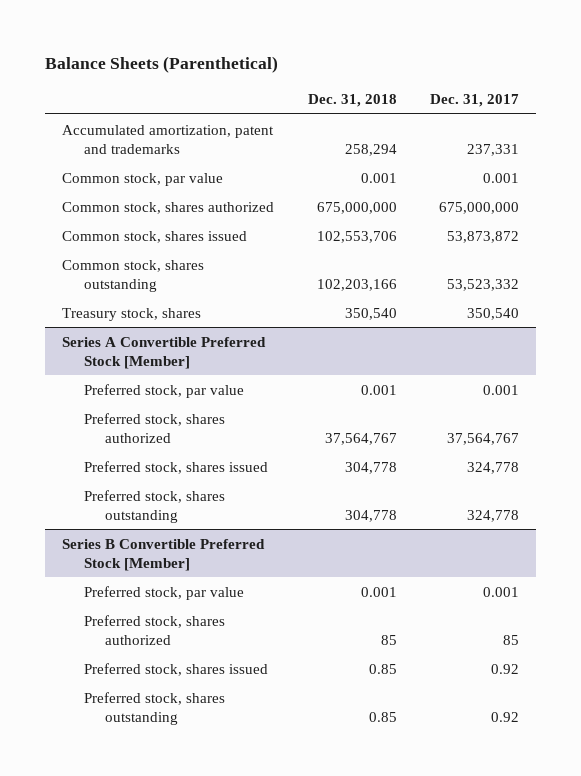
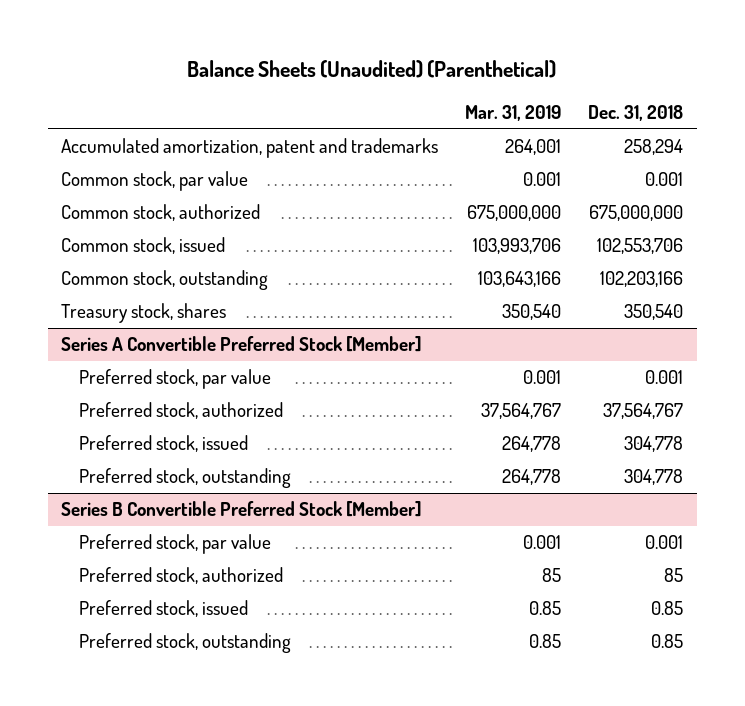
- Balance Sheets (Parenthetical)
+ Balance Sheets (Unaudited) (Parenthetical)
- | Dec. 31, 2018 | Dec. 31, 2017
+ | Mar. 31, 2019 | Dec. 31, 2018
- Common stock, shares authorized | 675,000,000 | 675,000,000
- Common stock, shares issued | 102,553,706 | 53,873,872
- Common stock, shares outstanding | 102,203,166 | 53,523,332
+ Common stock, authorized | 675,000,000 | 675,000,000
+ Common stock, issued | 103,993,706 | 102,553,706
+ Common stock, outstanding | 103,643,166 | 102,203,166
@ Series A Convertible Preferred Stock [Member]
- Preferred stock, shares authorized | 37,564,767 | 37,564,767
- Preferred stock, shares issued | 304,778 | 324,778
- Preferred stock, shares outstanding | 304,778 | 324,778
+ Preferred stock, authorized | 37,564,767 | 37,564,767
+ Preferred stock, issued | 264,778 | 304,778
+ Preferred stock, outstanding | 264,778 | 304,778
@ Series B Convertible Preferred Stock [Member]
- Preferred stock, shares authorized | 85 | 85
- Preferred stock, shares issued | 0.85 | 0.92
- Preferred stock, shares outstanding | 0.85 | 0.92
+ Preferred stock, authorized | 85 | 85
+ Preferred stock, issued | 0.85 | 0.85
+ Preferred stock, outstanding | 0.85 | 0.85

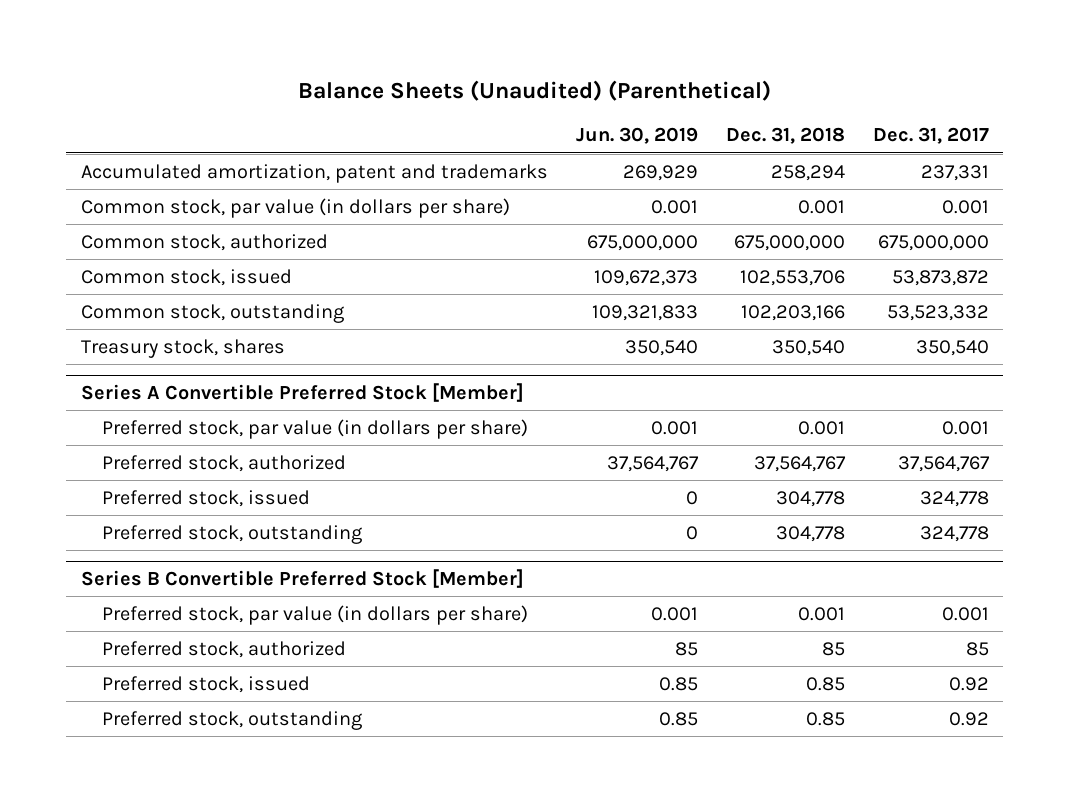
- | Mar. 31, 2019 | Dec. 31, 2018
+ | Jun. 30, 2019 | Dec. 31, 2018 | Dec. 31, 2017
- Common stock, par value | 0.001 | 0.001
+ Common stock, par value (in dollars per share) | 0.001 | 0.001 | 0.001
@ Series A Convertible Preferred Stock [Member]
- Preferred stock, par value | 0.001 | 0.001
+ Preferred stock, par value (in dollars per share) | 0.001 | 0.001 | 0.001
@ Series B Convertible Preferred Stock [Member]
- Preferred stock, par value | 0.001 | 0.001
+ Preferred stock, par value (in dollars per share) | 0.001 | 0.001 | 0.001

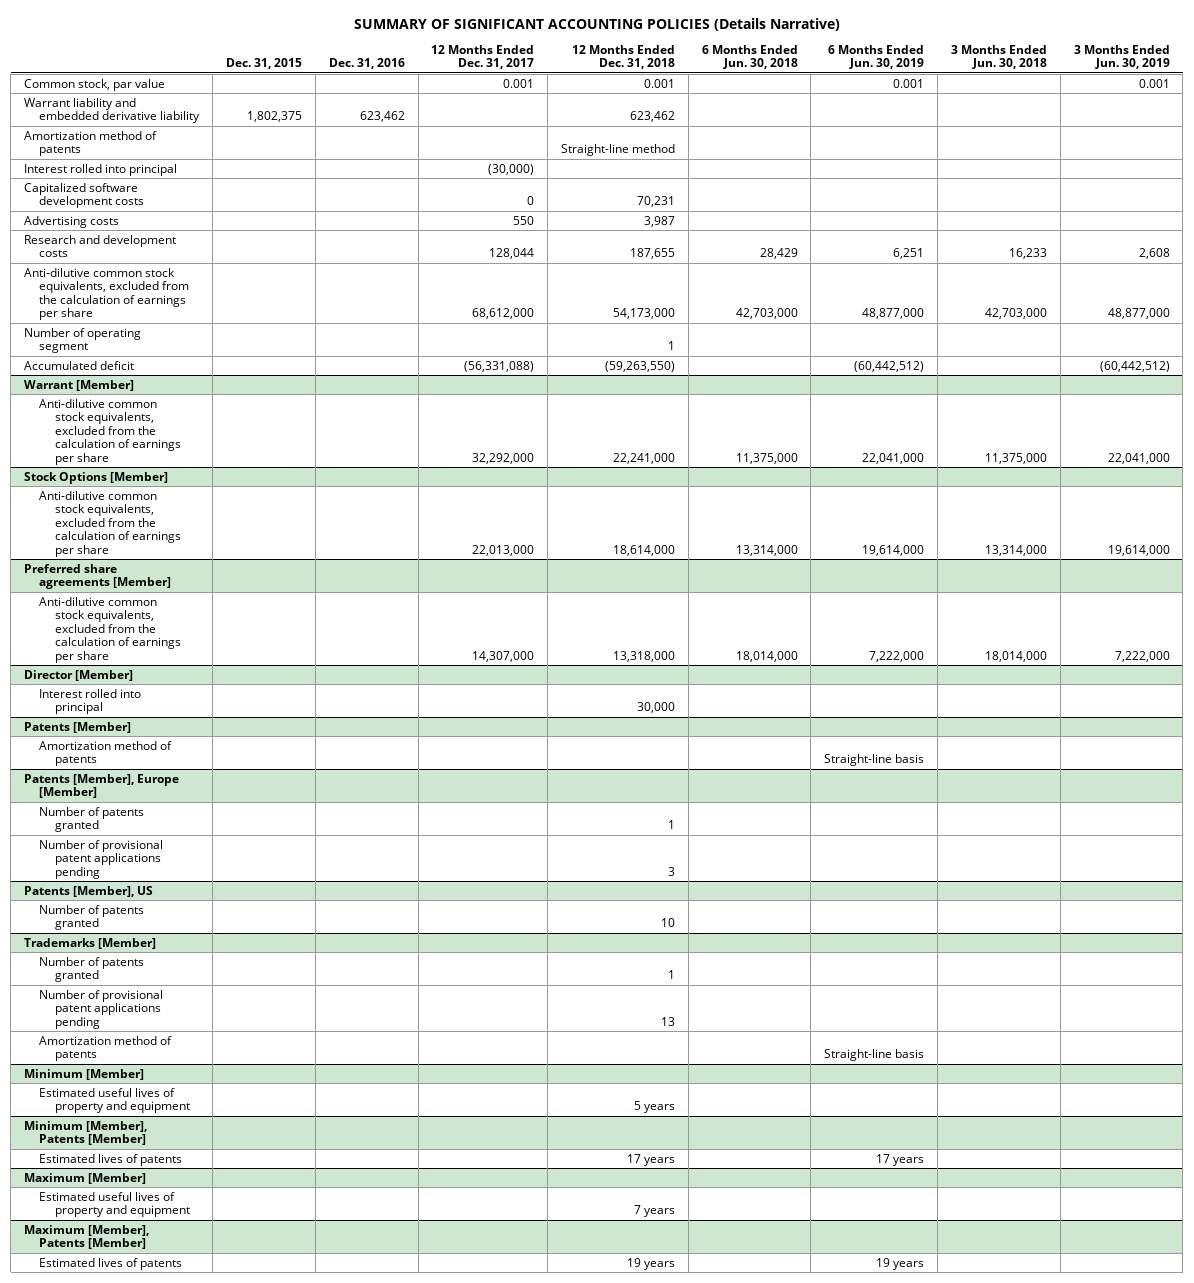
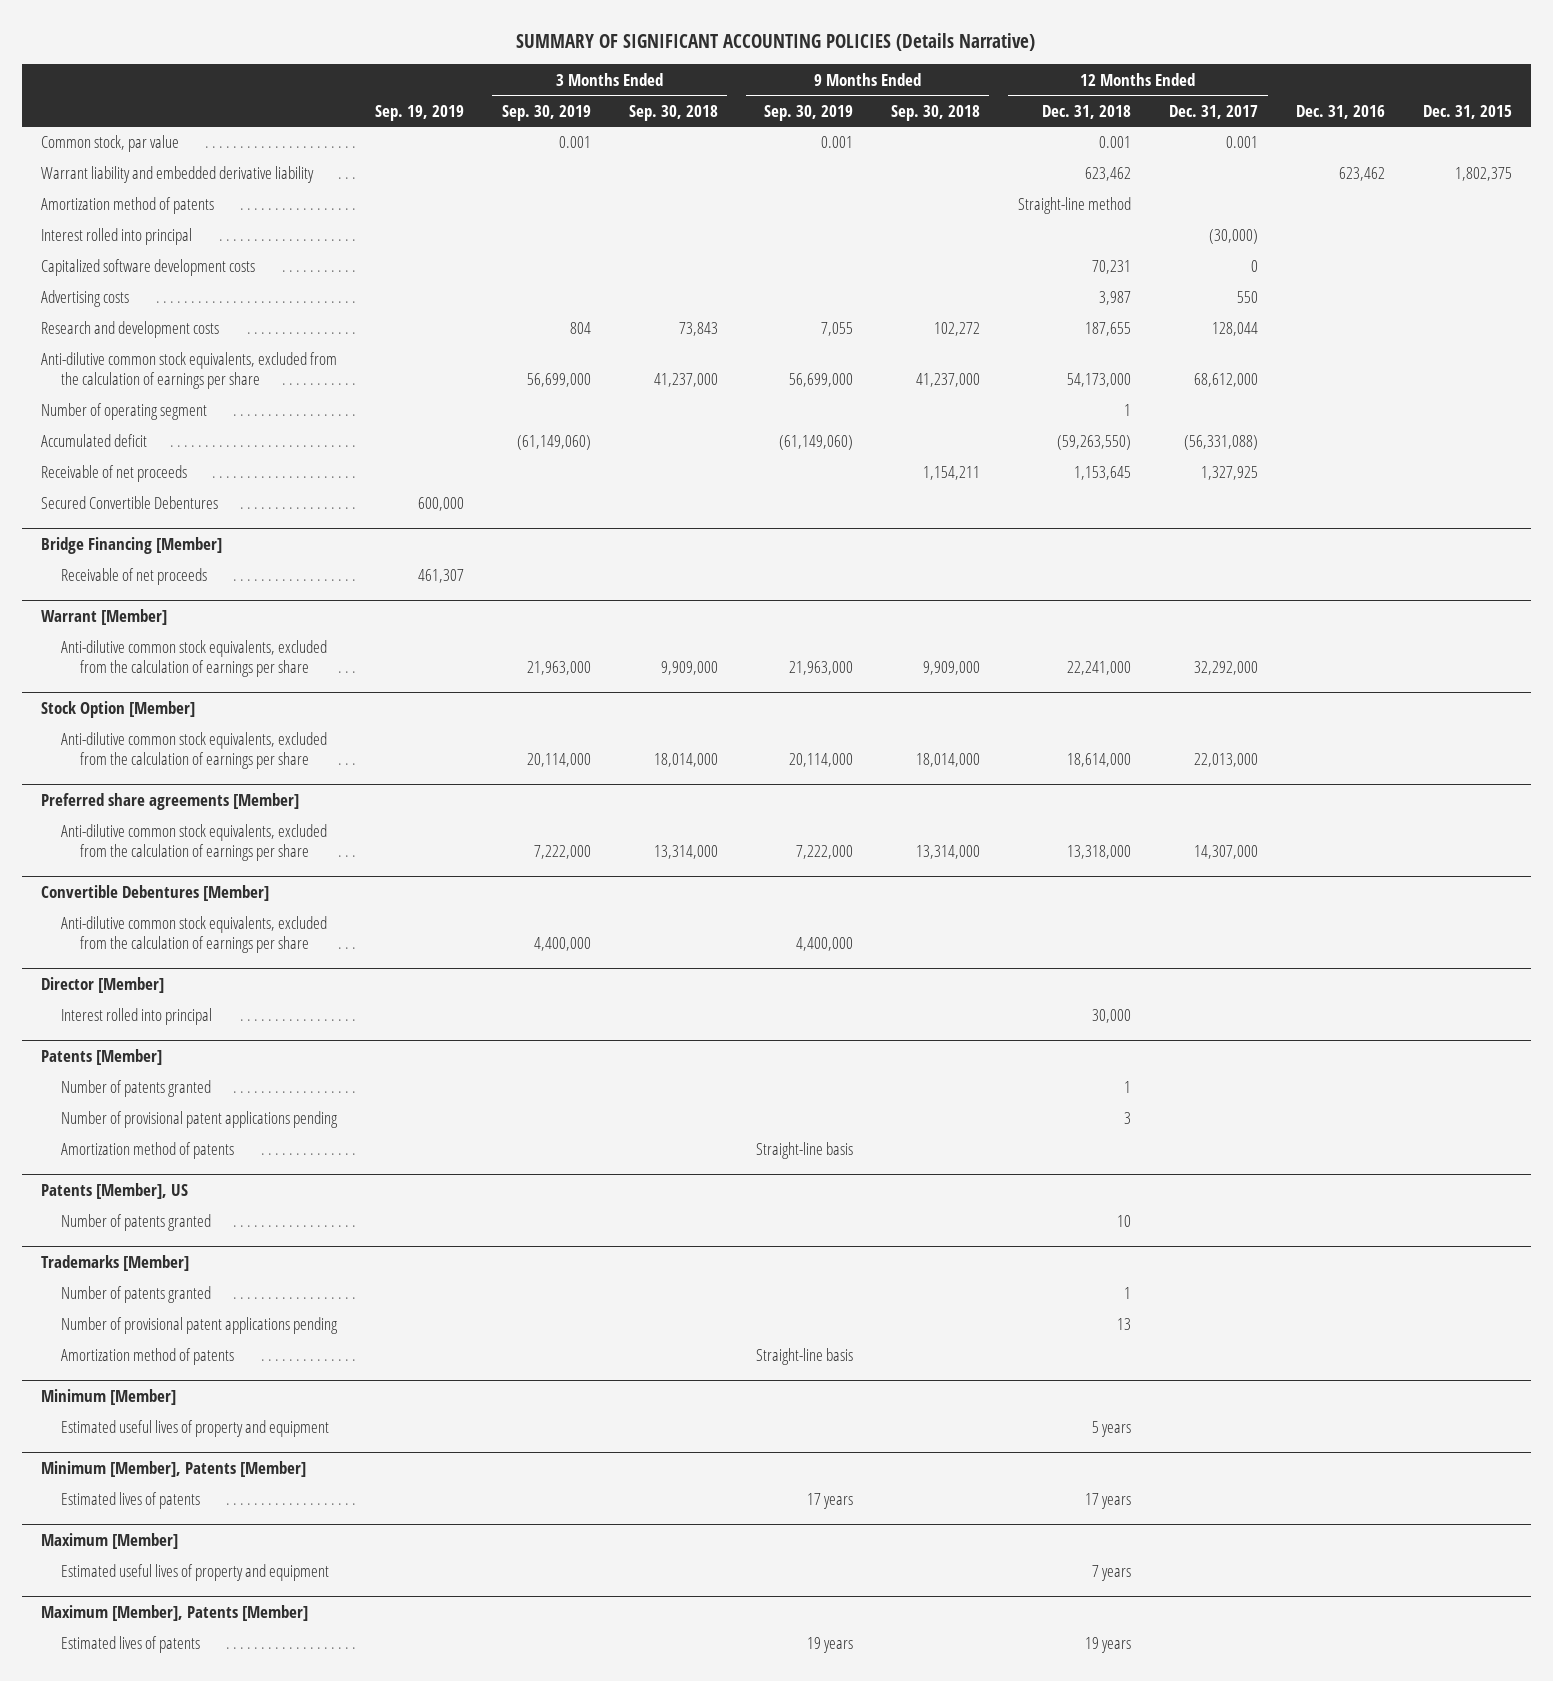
- | Dec. 31, 2015 | Dec. 31, 2016 | 12 Months Ended Dec. 31, 2017 | 12 Months Ended Dec. 31, 2018 | 6 Months Ended Jun. 30, 2018 | 6 Months Ended Jun. 30, 2019 | 3 Months Ended Jun. 30, 2018 | 3 Months Ended Jun. 30, 2019
+ | Sep. 19, 2019 | 3 Months Ended Sep. 30, 2019 | 3 Months Ended Sep. 30, 2018 | 9 Months Ended Sep. 30, 2019 | 9 Months Ended Sep. 30, 2018 | 12 Months Ended Dec. 31, 2018 | 12 Months Ended Dec. 31, 2017 | Dec. 31, 2016 | Dec. 31, 2015
+ Receivable of net proceeds | | | | | 1,154,211 | 1,153,645 | 1,327,925 | |
+ Secured Convertible Debentures | 600,000 | | | | | | | |
+ Bridge Financing [Member]
+ Receivable of net proceeds | 461,307 | | | | | | | |
- Stock Options [Member]
+ Stock Option [Member]
+ Convertible Debentures [Member]
+ Anti-dilutive common stock equivalents, excluded from the calculation of earnings per share | | 4,400,000 | | 4,400,000 | | | | |
- Patents [Member], Europe [Member]
@ Patents [Member]
moved down: Amortization method of patents | | | | Straight-line basis | | | | |

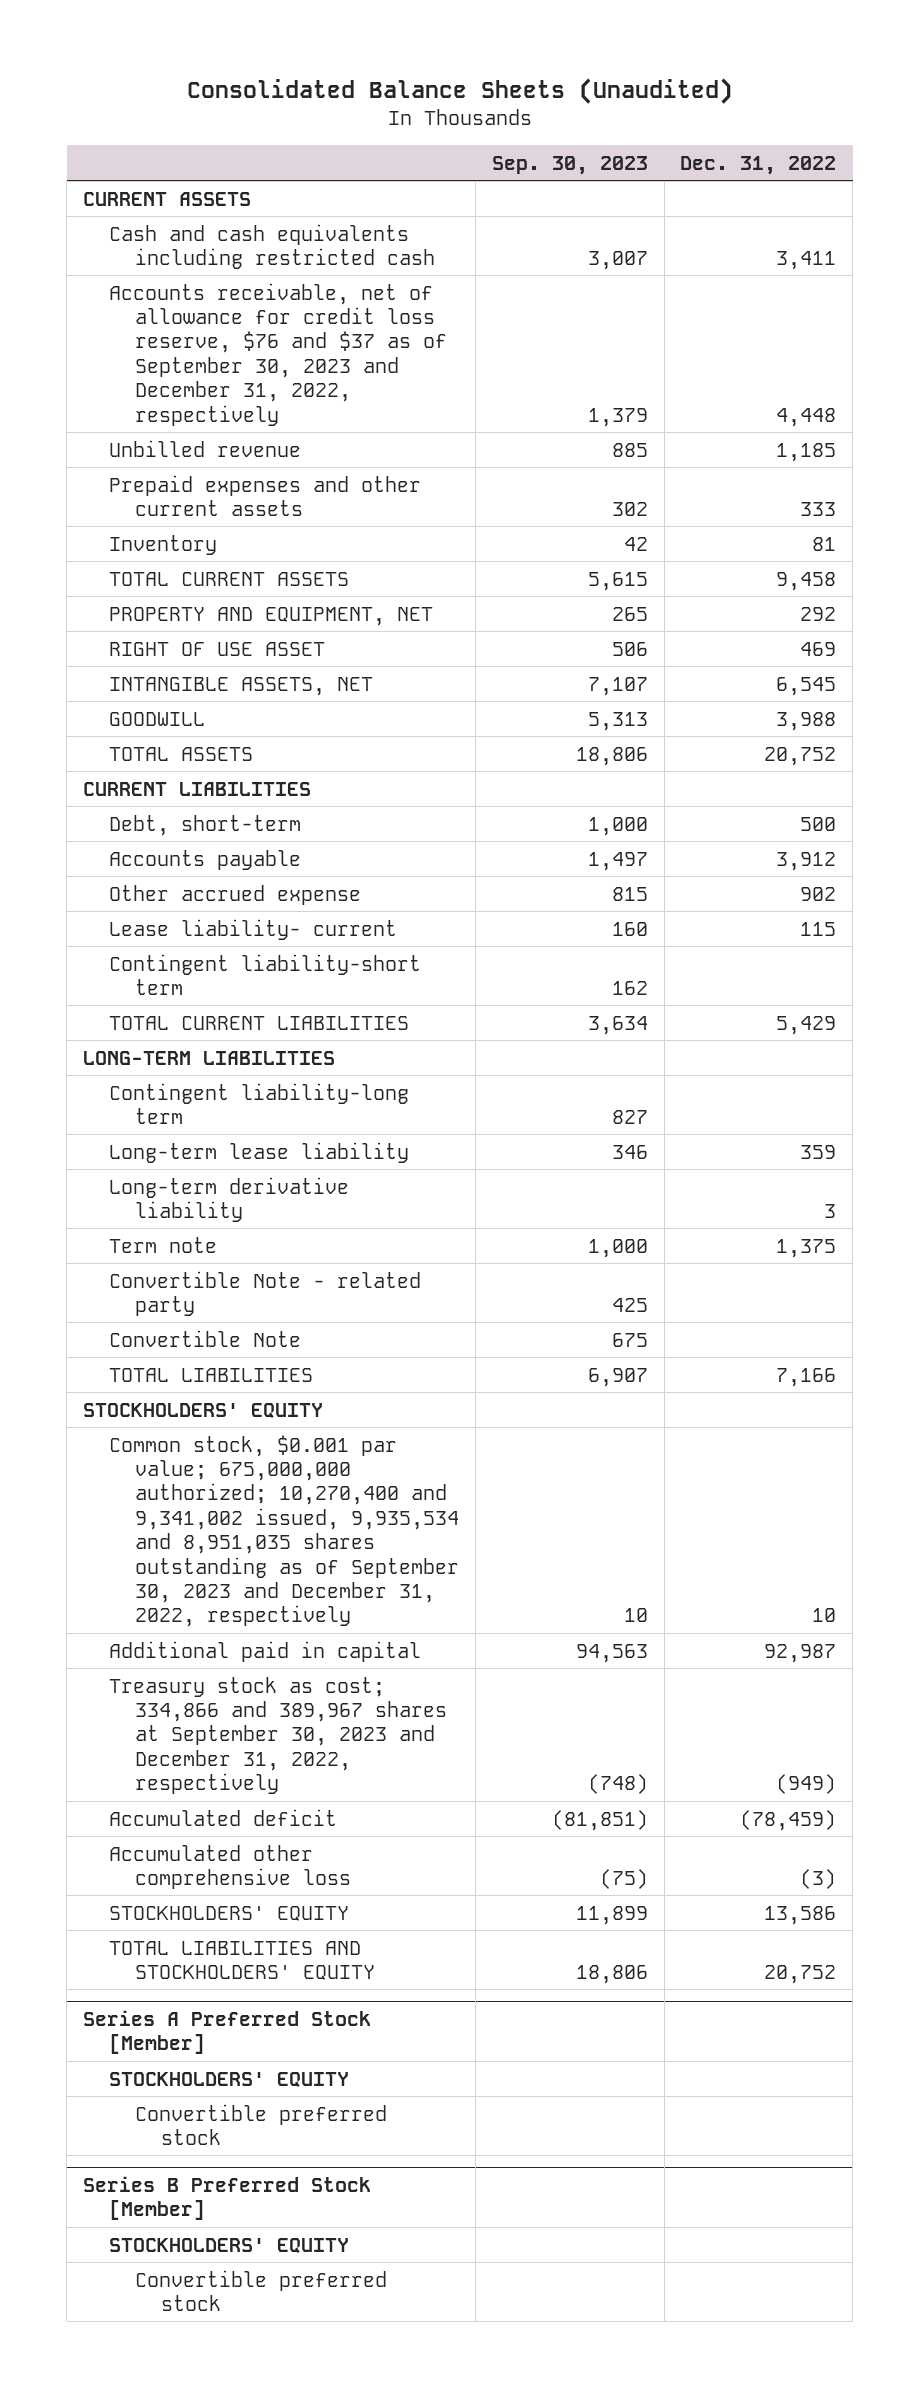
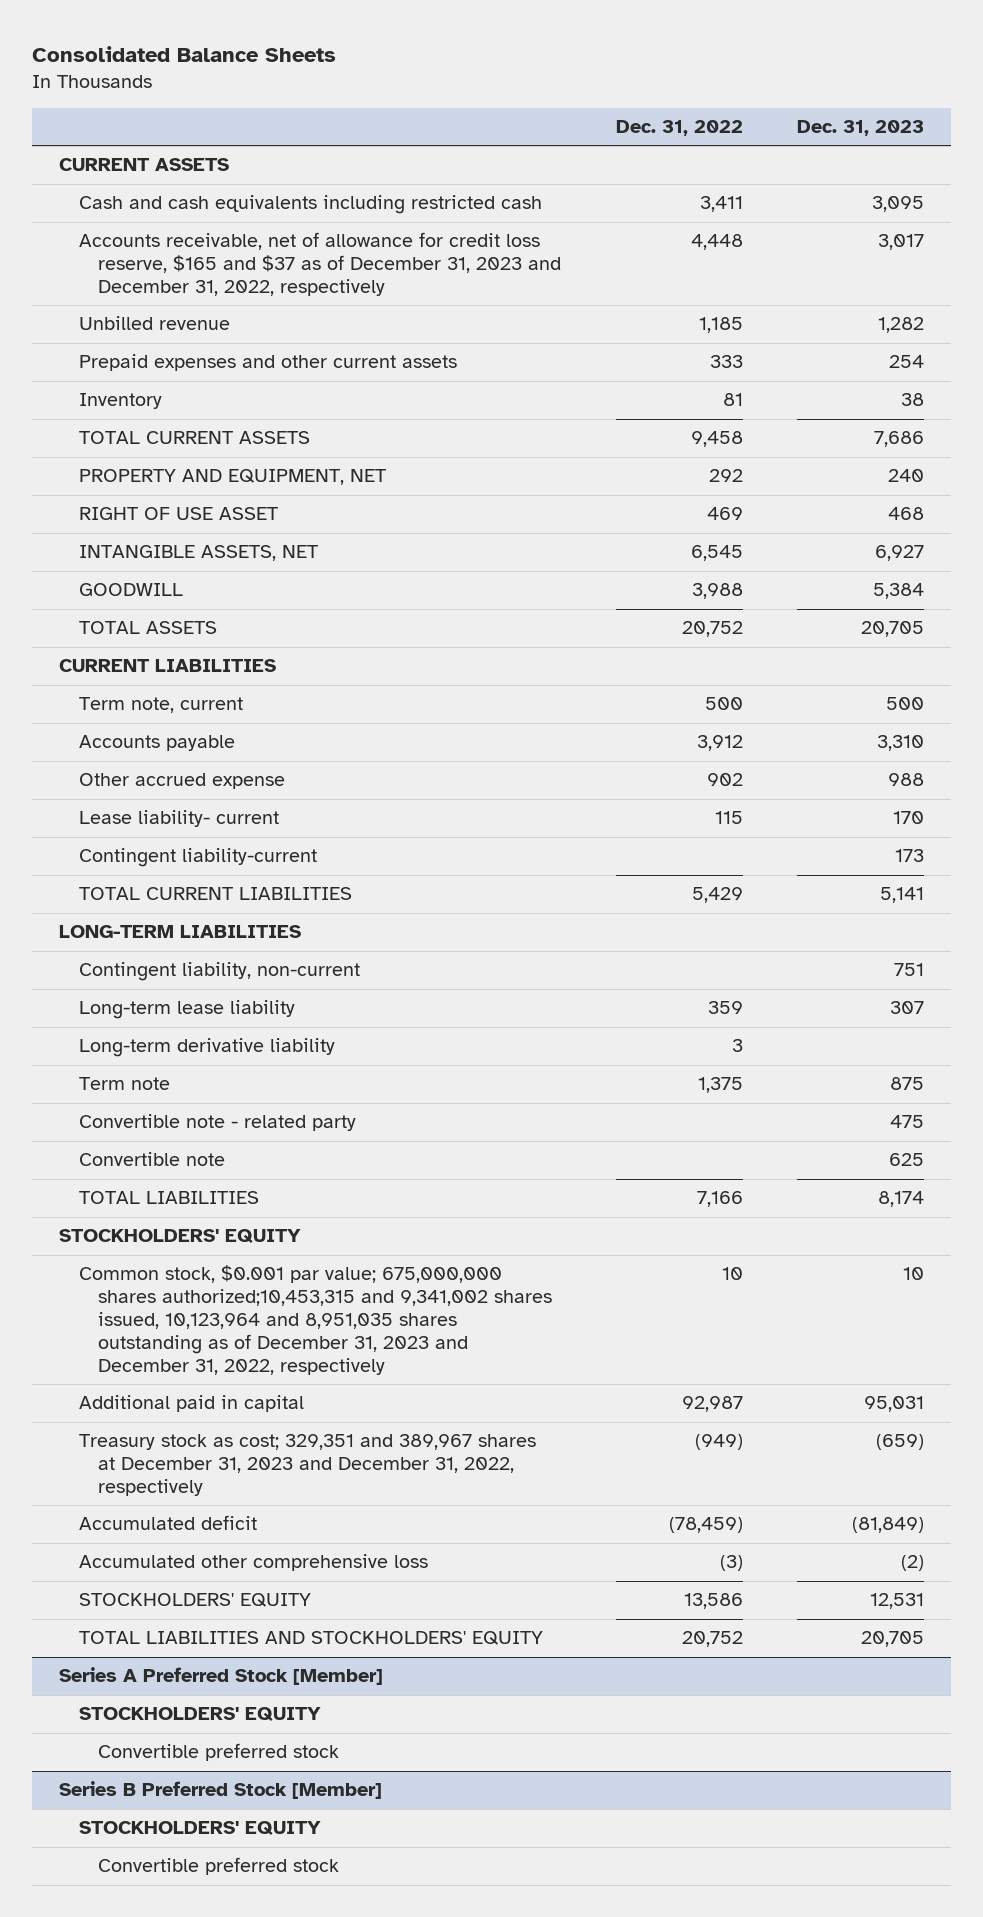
- Consolidated Balance Sheets (Unaudited)
+ Consolidated Balance Sheets
- | Sep. 30, 2023 | Dec. 31, 2022
+ | Dec. 31, 2022 | Dec. 31, 2023
- Accounts receivable, net of allowance for credit loss reserve, $76 and $37 as of September 30, 2023 and December 31, 2022, respectively | 1,379 | 4,448
+ Accounts receivable, net of allowance for credit loss reserve, $165 and $37 as of December 31, 2023 and December 31, 2022, respectively | 4,448 | 3,017
- Debt, short-term | 1,000 | 500
+ Term note, current | 500 | 500
- Contingent liability-short term | 162 |
+ Contingent liability-current | | 173
- Contingent liability-long term | 827 |
+ Contingent liability, non-current | | 751
- Convertible Note - related party | 425 |
- Convertible Note | 675 |
+ Convertible note - related party | | 475
+ Convertible note | | 625
- Common stock, $0.001 par value; 675,000,000 authorized; 10,270,400 and 9,341,002 issued, 9,935,534 and 8,951,035 shares outstanding as of September 30, 2023 and December 31, 2022, respectively | 10 | 10
+ Common stock, $0.001 par value; 675,000,000 shares authorized;10,453,315 and 9,341,002 shares issued, 10,123,964 and 8,951,035 shares outstanding as of December 31, 2023 and December 31, 2022, respectively | 10 | 10
- Treasury stock as cost; 334,866 and 389,967 shares at September 30, 2023 and December 31, 2022, respectively | (748) | (949)
+ Treasury stock as cost; 329,351 and 389,967 shares at December 31, 2023 and December 31, 2022, respectively | (949) | (659)

